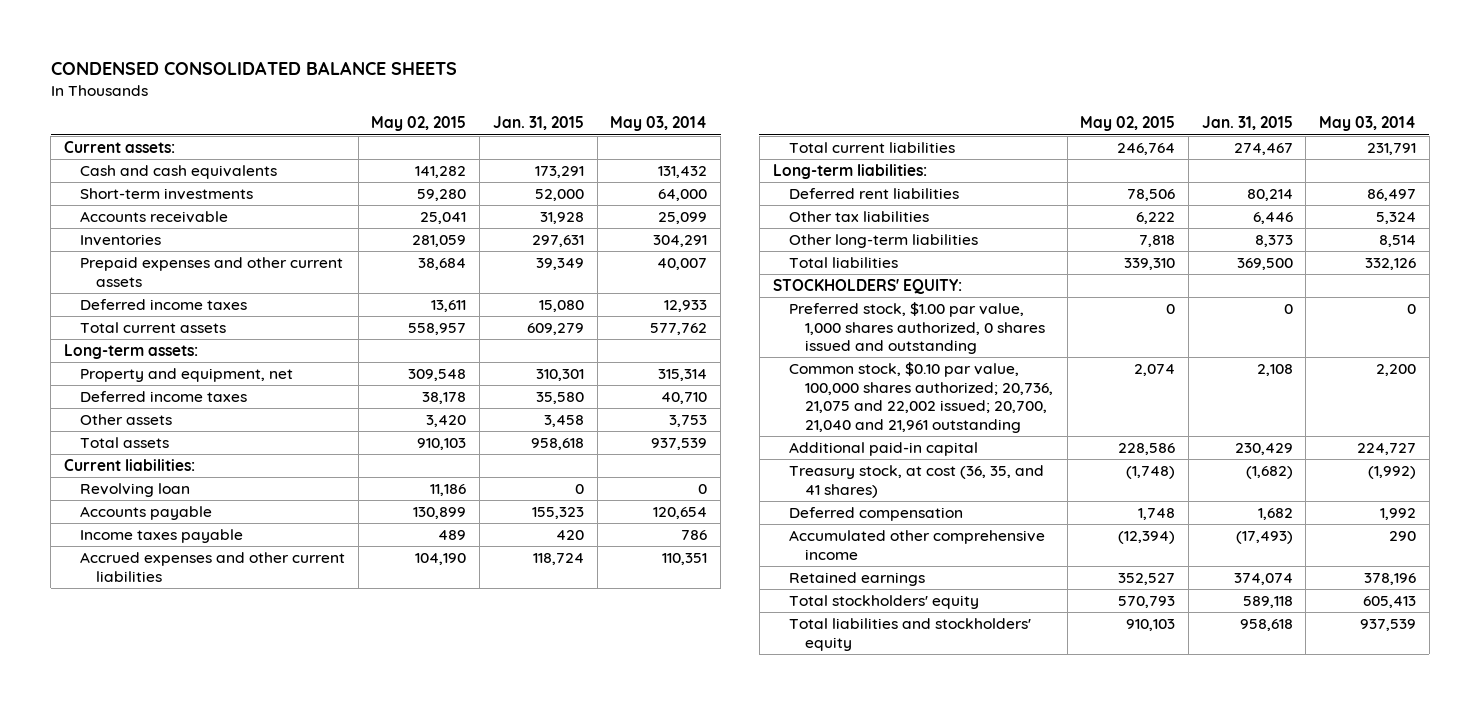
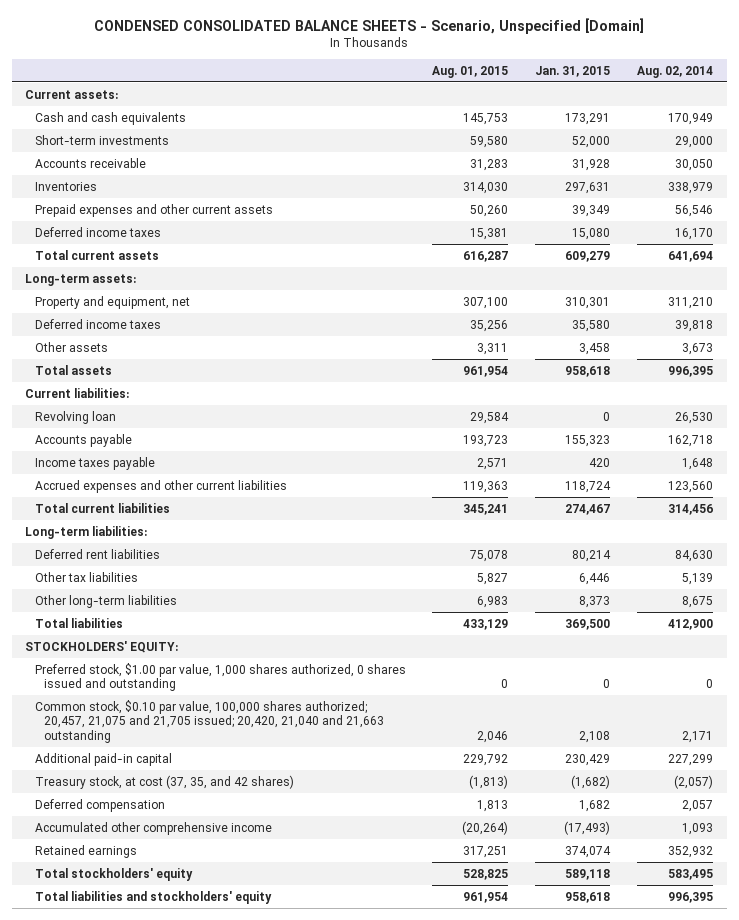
- CONDENSED CONSOLIDATED BALANCE SHEETS
+ CONDENSED CONSOLIDATED BALANCE SHEETS - Scenario, Unspecified [Domain]
- | May 02, 2015 | Jan. 31, 2015 | May 03, 2014
+ | Aug. 01, 2015 | Jan. 31, 2015 | Aug. 02, 2014
- Common stock, $0.10 par value, 100,000 shares authorized; 20,736, 21,075 and 22,002 issued; 20,700, 21,040 and 21,961 outstanding | 2,074 | 2,108 | 2,200
+ Common stock, $0.10 par value, 100,000 shares authorized; 20,457, 21,075 and 21,705 issued; 20,420, 21,040 and 21,663 outstanding | 2,046 | 2,108 | 2,171
- Treasury stock, at cost (36, 35, and 41 shares) | (1,748) | (1,682) | (1,992)
+ Treasury stock, at cost (37, 35, and 42 shares) | (1,813) | (1,682) | (2,057)

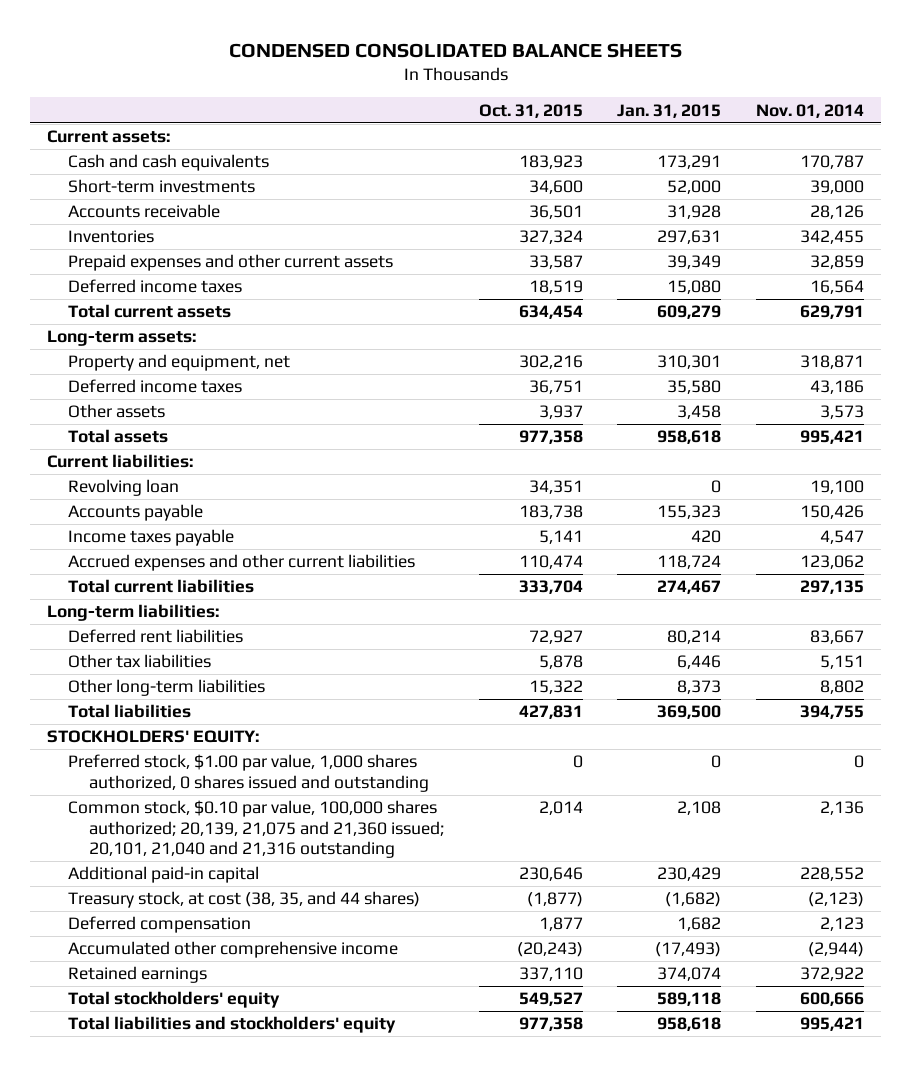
- CONDENSED CONSOLIDATED BALANCE SHEETS - Scenario, Unspecified [Domain]
+ CONDENSED CONSOLIDATED BALANCE SHEETS
- | Aug. 01, 2015 | Jan. 31, 2015 | Aug. 02, 2014
+ | Oct. 31, 2015 | Jan. 31, 2015 | Nov. 01, 2014
- Common stock, $0.10 par value, 100,000 shares authorized; 20,457, 21,075 and 21,705 issued; 20,420, 21,040 and 21,663 outstanding | 2,046 | 2,108 | 2,171
+ Common stock, $0.10 par value, 100,000 shares authorized; 20,139, 21,075 and 21,360 issued; 20,101, 21,040 and 21,316 outstanding | 2,014 | 2,108 | 2,136
- Treasury stock, at cost (37, 35, and 42 shares) | (1,813) | (1,682) | (2,057)
+ Treasury stock, at cost (38, 35, and 44 shares) | (1,877) | (1,682) | (2,123)

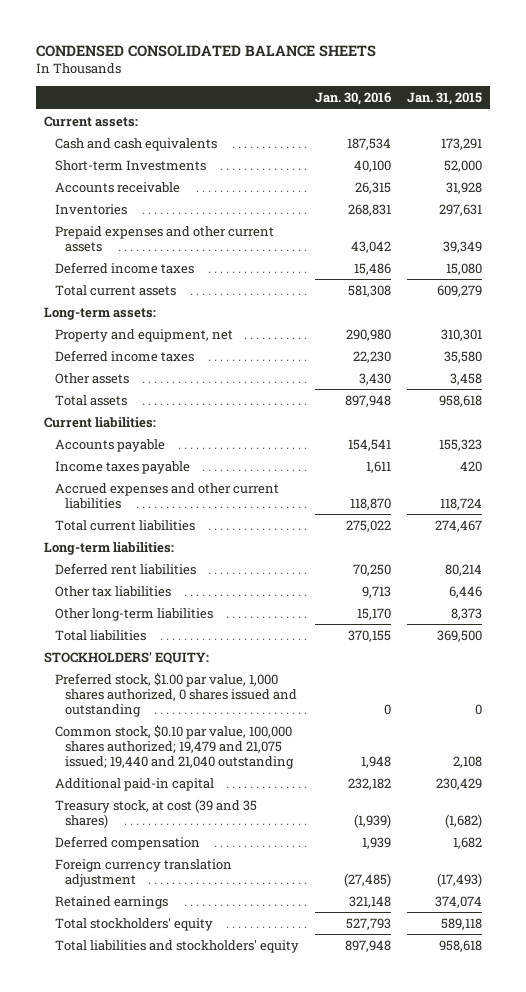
- | Oct. 31, 2015 | Jan. 31, 2015 | Nov. 01, 2014
+ | Jan. 30, 2016 | Jan. 31, 2015
- Short-term investments | 34,600 | 52,000 | 39,000
+ Short-term Investments | 40,100 | 52,000
- Revolving loan | 34,351 | 0 | 19,100
- Common stock, $0.10 par value, 100,000 shares authorized; 20,139, 21,075 and 21,360 issued; 20,101, 21,040 and 21,316 outstanding | 2,014 | 2,108 | 2,136
+ Common stock, $0.10 par value, 100,000 shares authorized; 19,479 and 21,075 issued; 19,440 and 21,040 outstanding | 1,948 | 2,108
- Treasury stock, at cost (38, 35, and 44 shares) | (1,877) | (1,682) | (2,123)
+ Treasury stock, at cost (39 and 35 shares) | (1,939) | (1,682)
- Accumulated other comprehensive income | (20,243) | (17,493) | (2,944)
+ Foreign currency translation adjustment | (27,485) | (17,493)

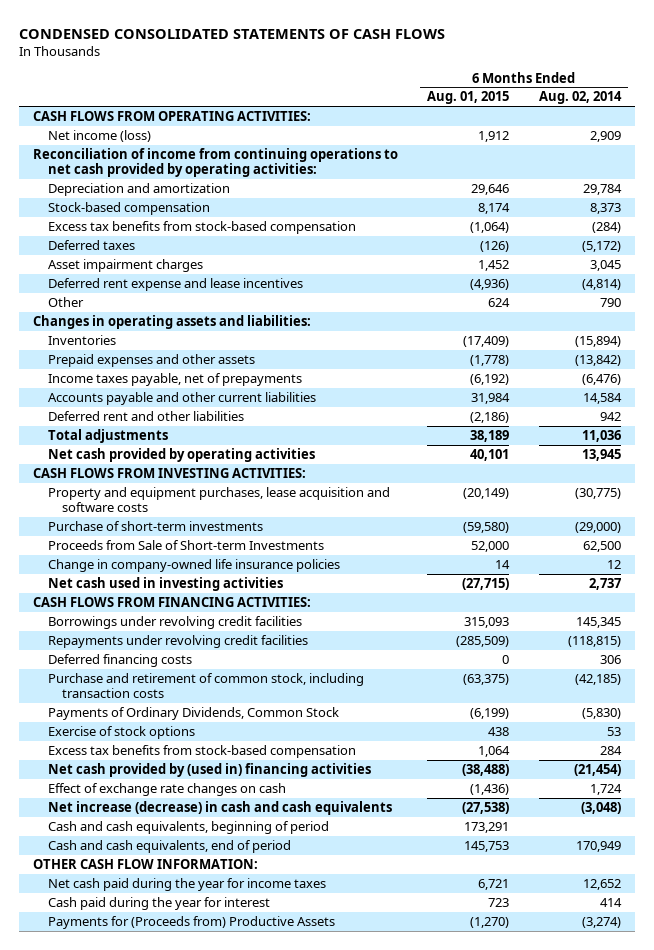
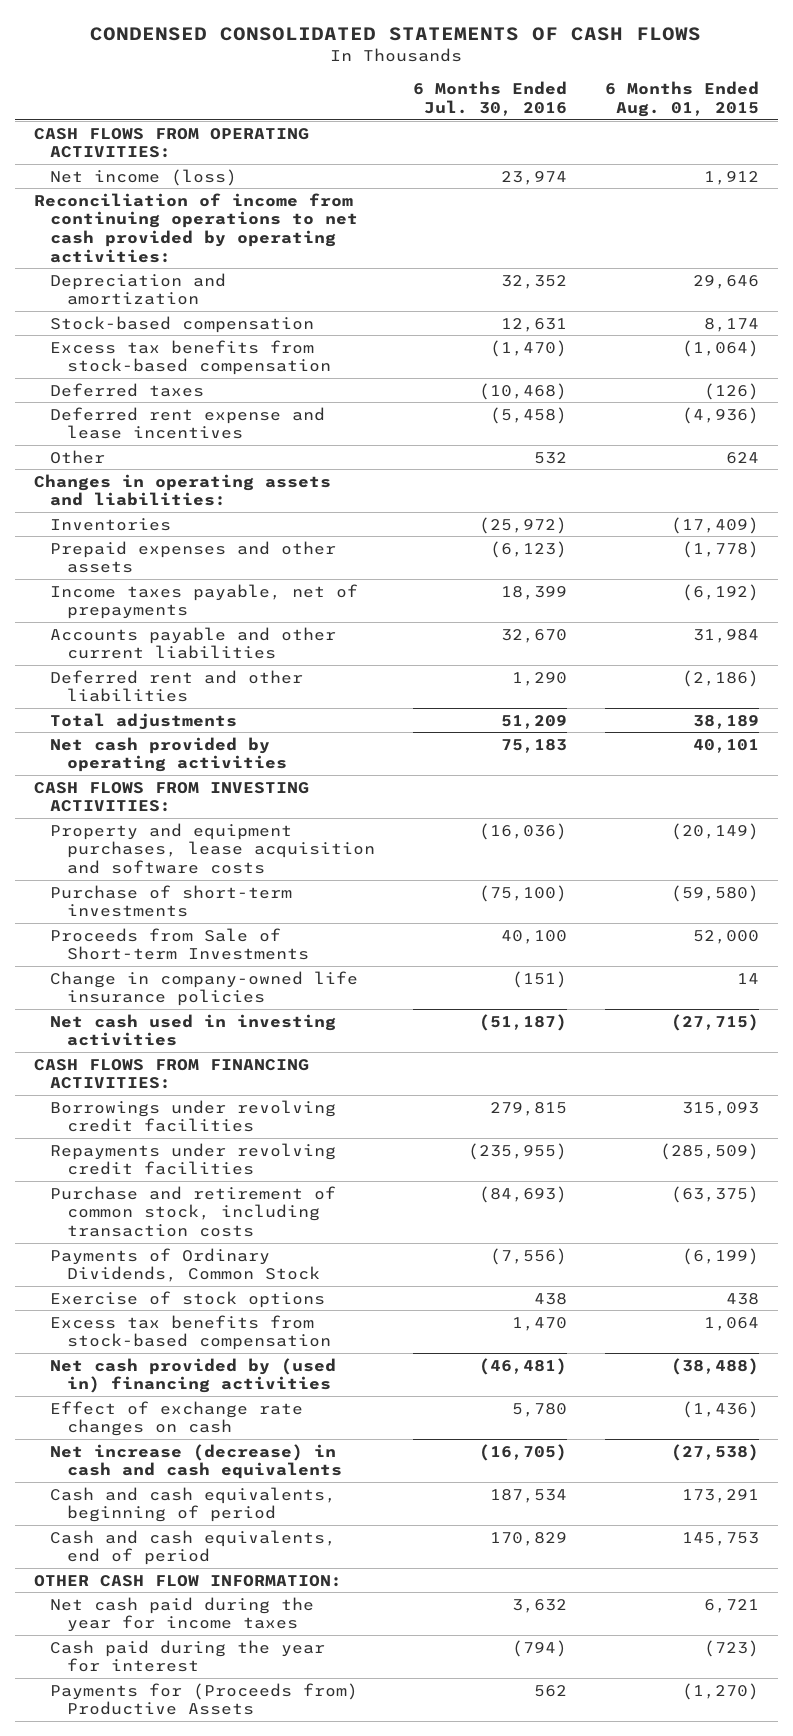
- | 6 Months Ended Aug. 01, 2015 | 6 Months Ended Aug. 02, 2014
+ | 6 Months Ended Jul. 30, 2016 | 6 Months Ended Aug. 01, 2015
- Asset impairment charges | 1,452 | 3,045
- Deferred financing costs | 0 | 306
- Cash paid during the year for interest | 723 | 414
+ Cash paid during the year for interest | (794) | (723)

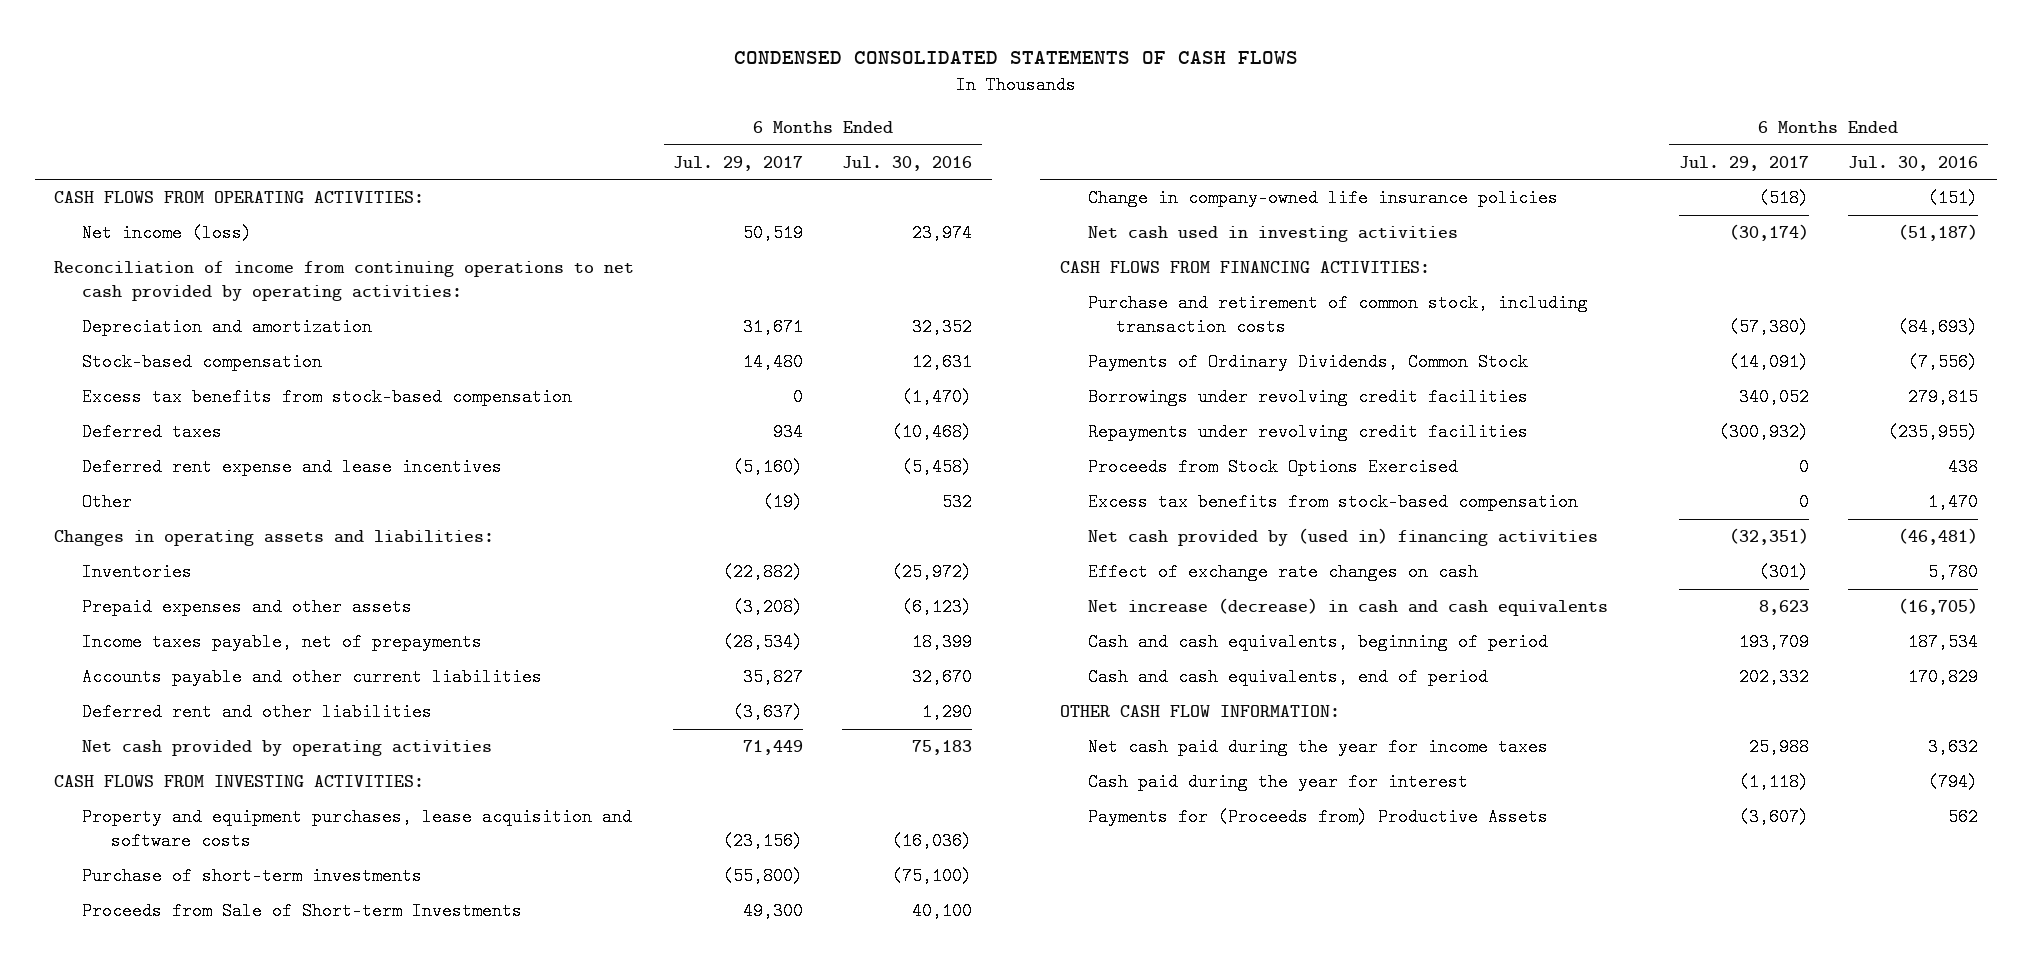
- | 6 Months Ended Jul. 30, 2016 | 6 Months Ended Aug. 01, 2015
+ | 6 Months Ended Jul. 29, 2017 | 6 Months Ended Jul. 30, 2016
- Total adjustments | 51,209 | 38,189
- Exercise of stock options | 438 | 438
moved down: Borrowings under revolving credit facilities | 340,052 | 279,815
moved down: Repayments under revolving credit facilities | (300,932) | (235,955)
+ Proceeds from Stock Options Exercised | 0 | 438

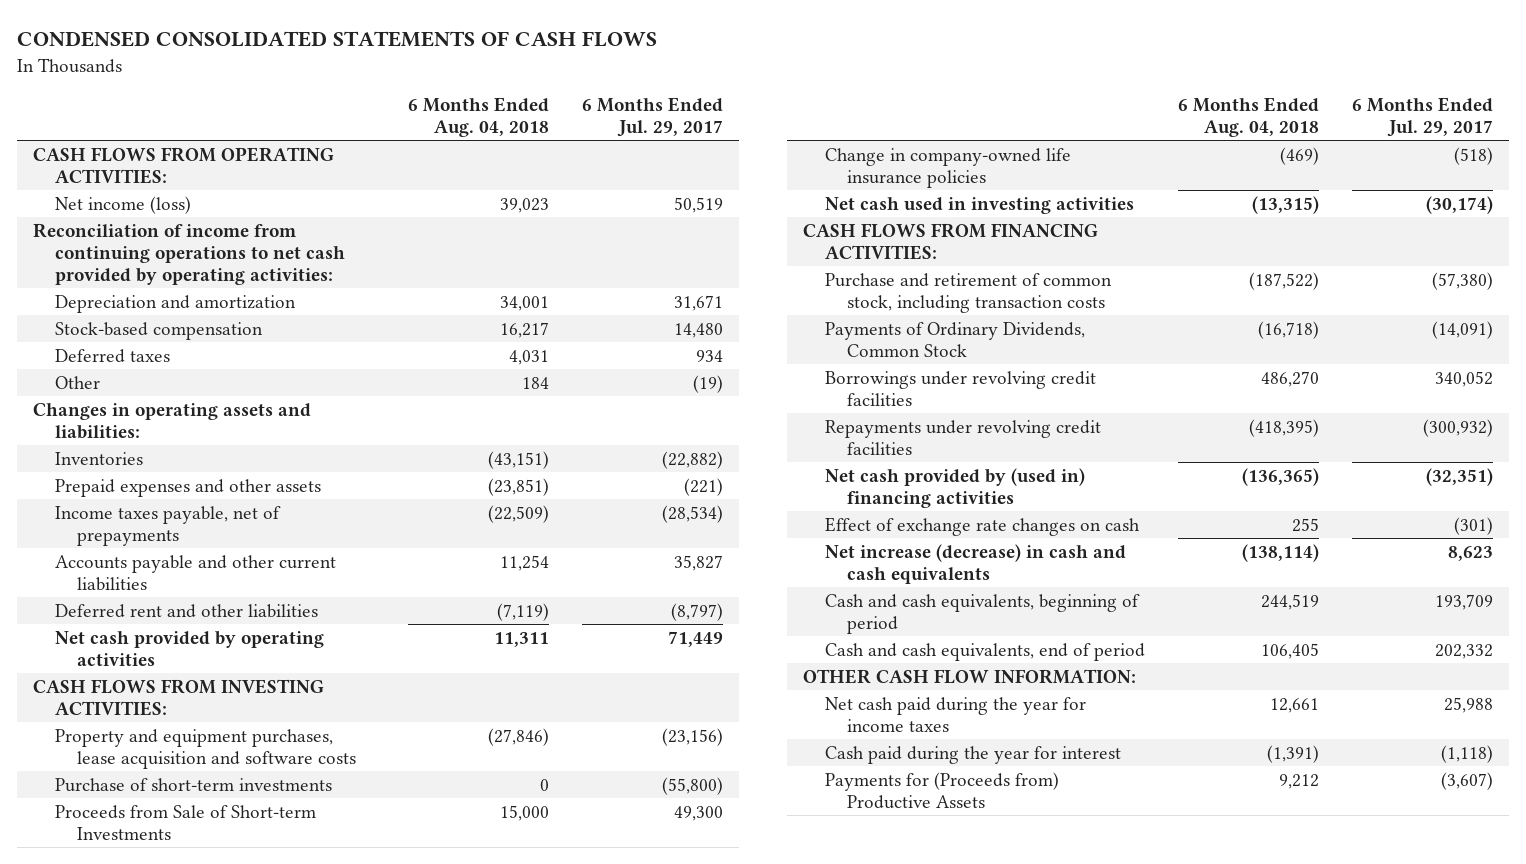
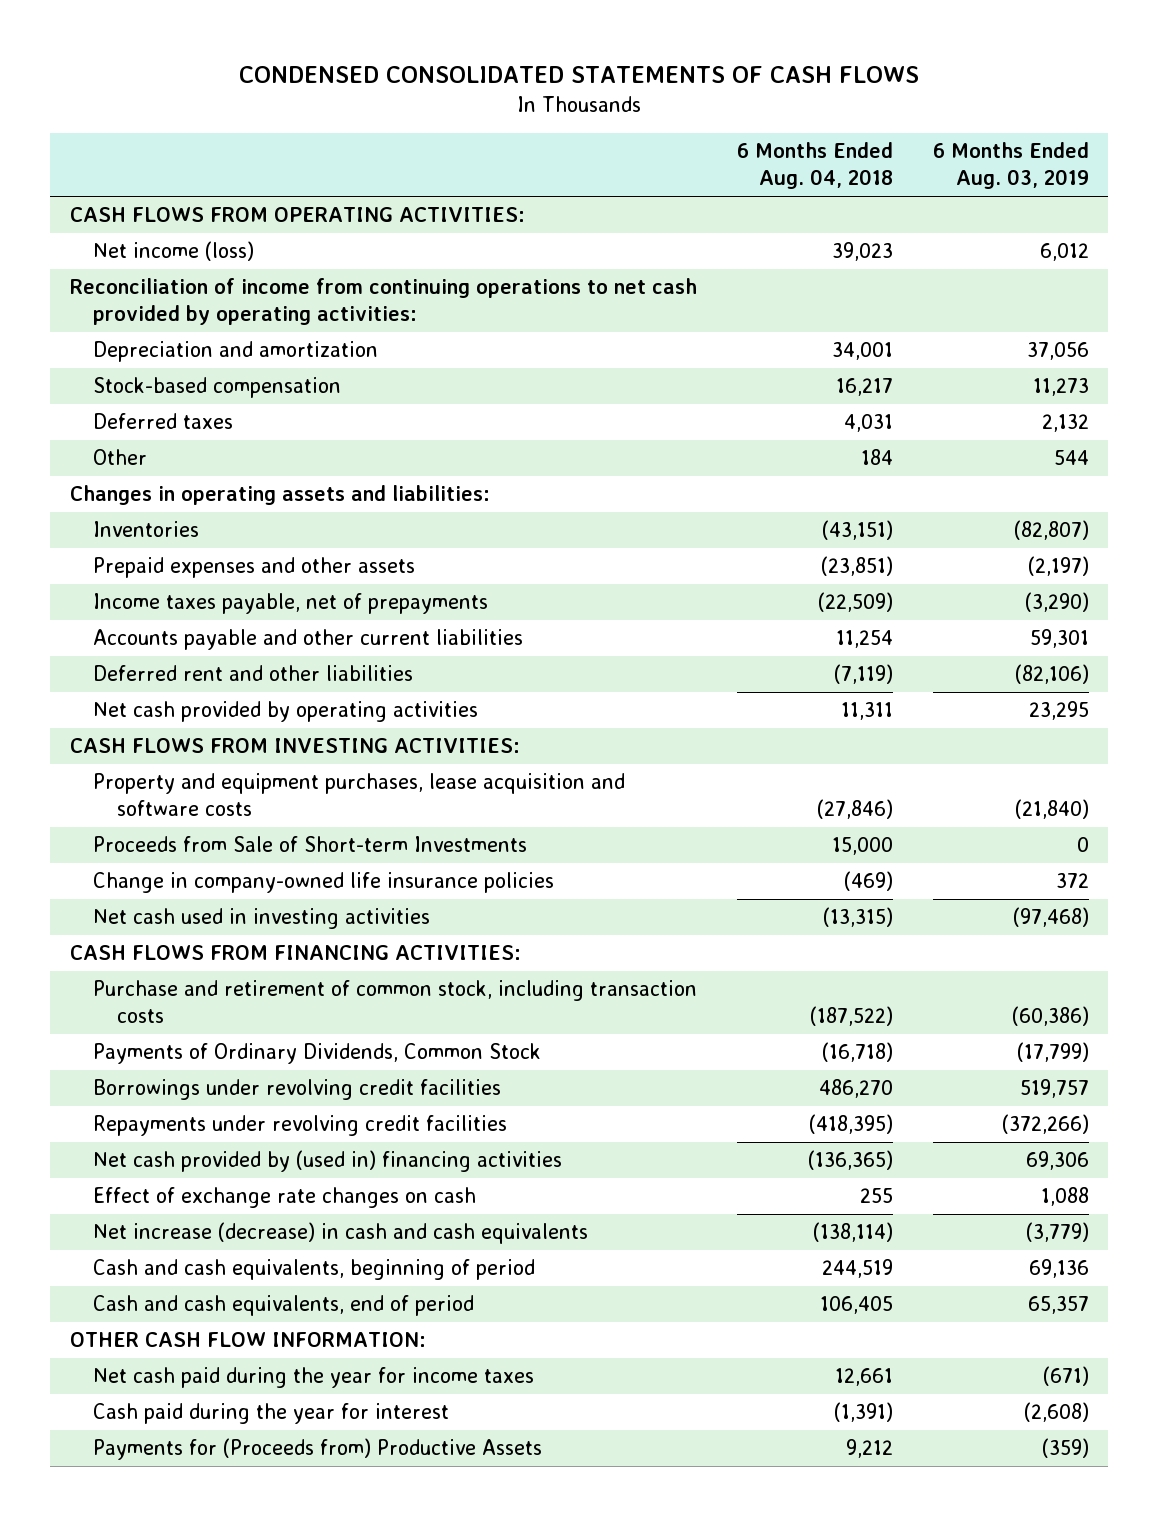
- | 6 Months Ended Aug. 04, 2018 | 6 Months Ended Jul. 29, 2017
+ | 6 Months Ended Aug. 04, 2018 | 6 Months Ended Aug. 03, 2019
- Purchase of short-term investments | 0 | (55,800)

